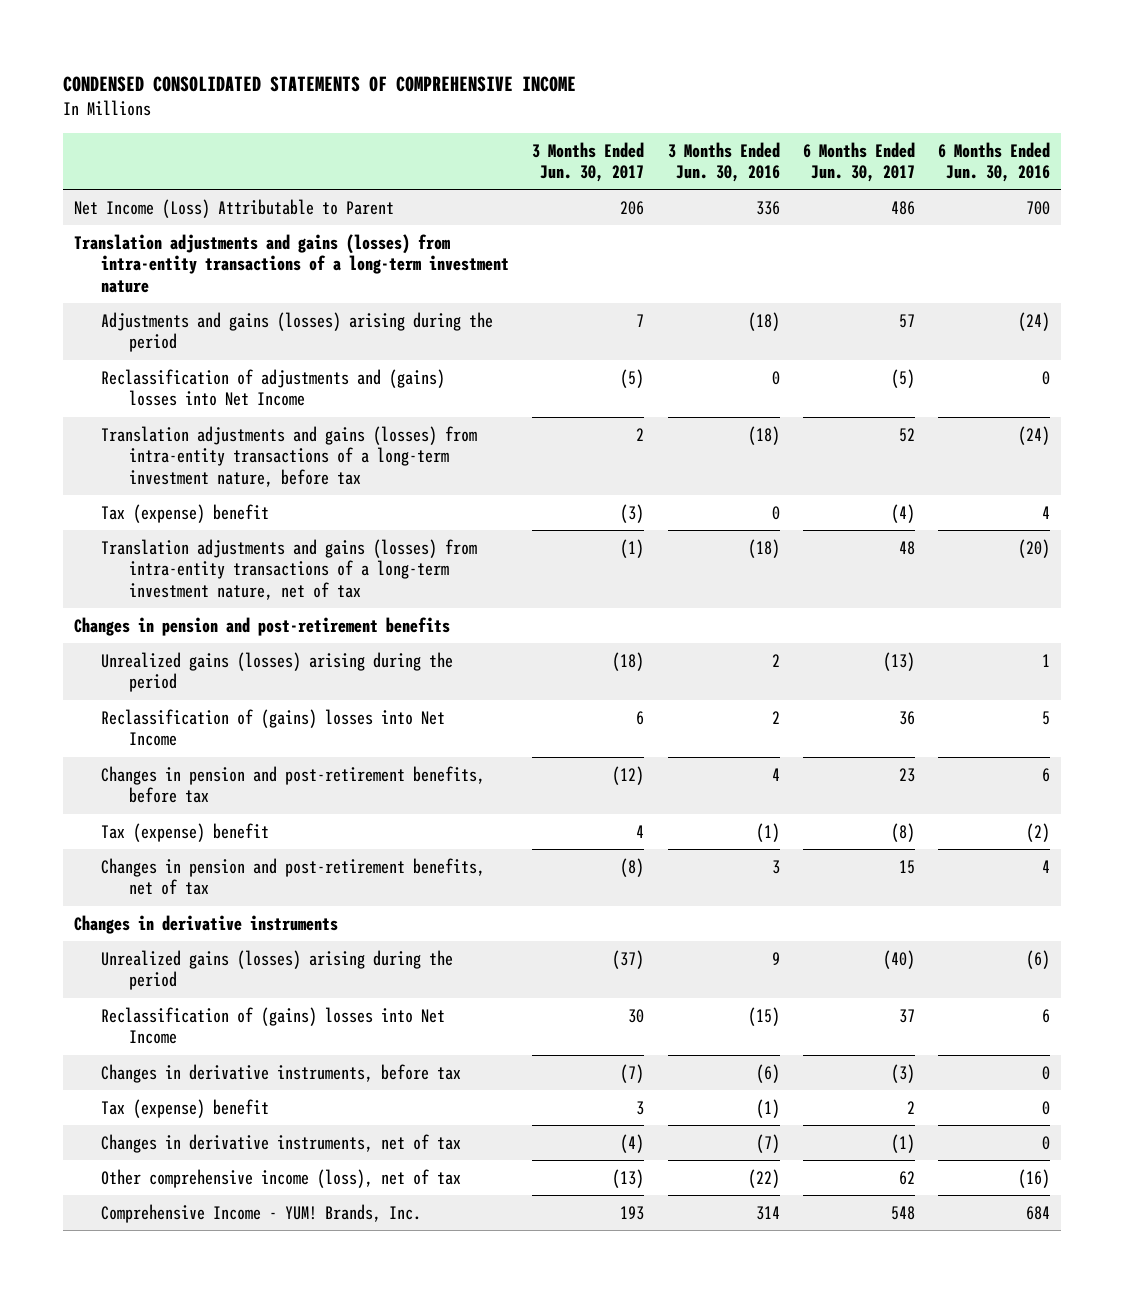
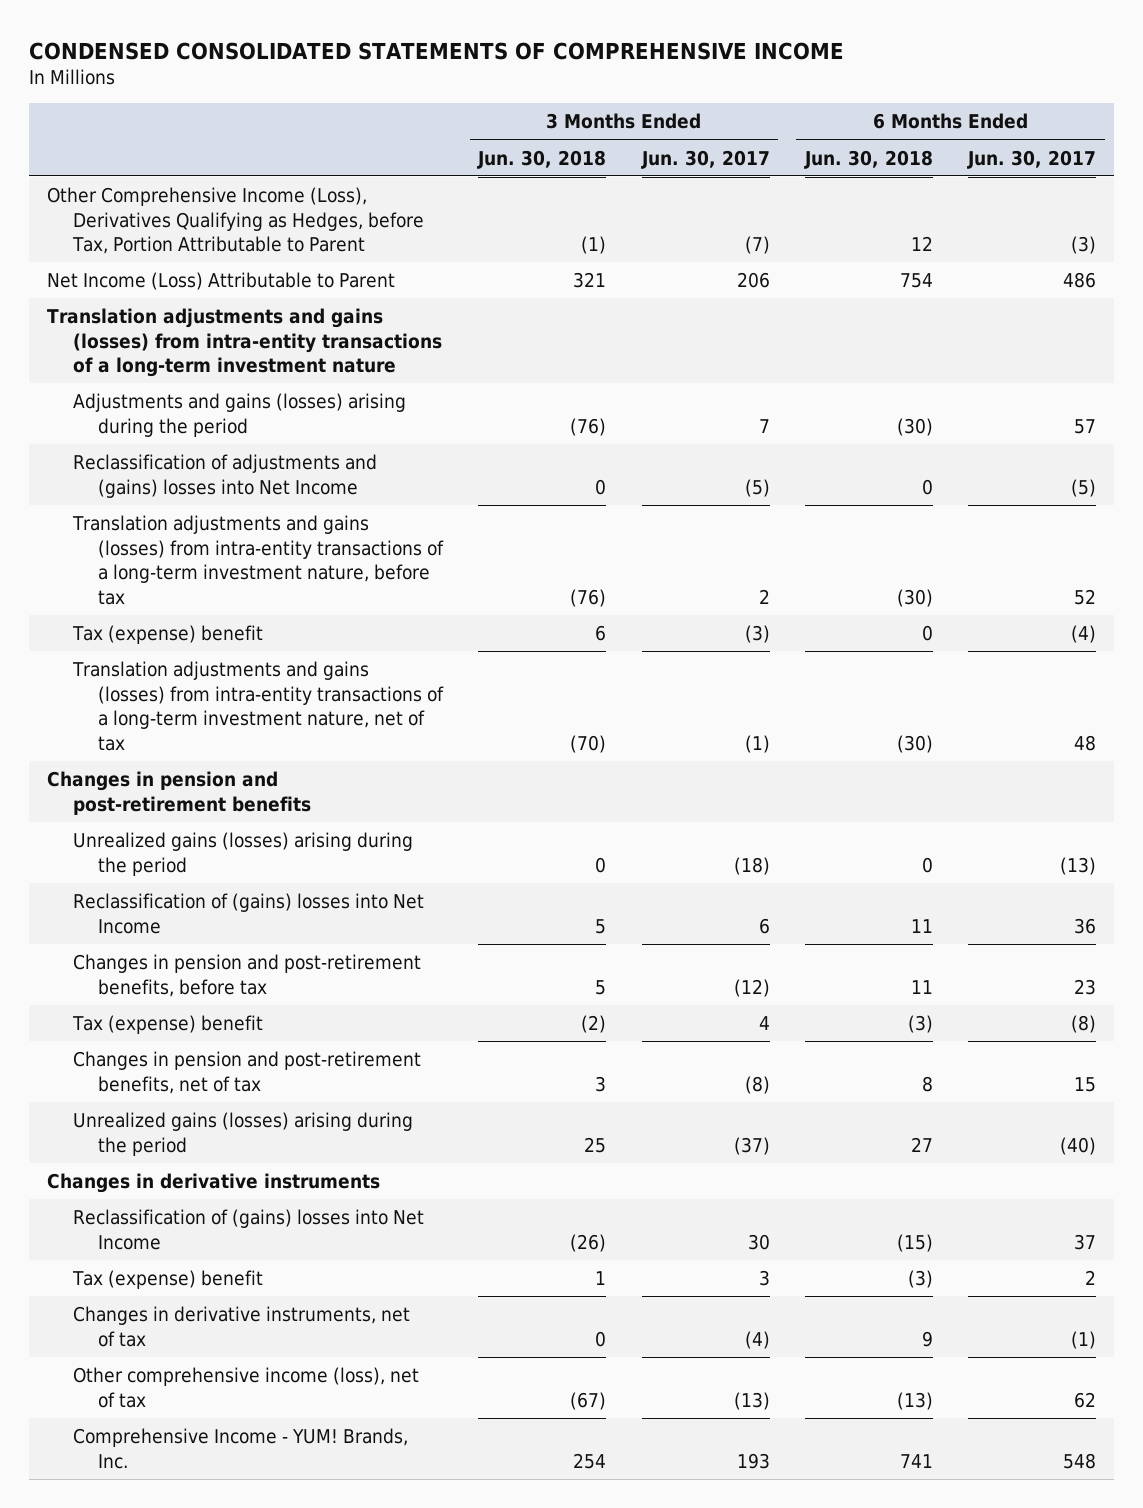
- | 3 Months Ended Jun. 30, 2017 | 3 Months Ended Jun. 30, 2016 | 6 Months Ended Jun. 30, 2017 | 6 Months Ended Jun. 30, 2016
+ | 3 Months Ended Jun. 30, 2018 | 3 Months Ended Jun. 30, 2017 | 6 Months Ended Jun. 30, 2018 | 6 Months Ended Jun. 30, 2017
+ Other Comprehensive Income (Loss), Derivatives Qualifying as Hedges, before Tax, Portion Attributable to Parent | (1) | (7) | 12 | (3)
moved down: Changes in derivative instruments
- Changes in derivative instruments, before tax | (7) | (6) | (3) | 0

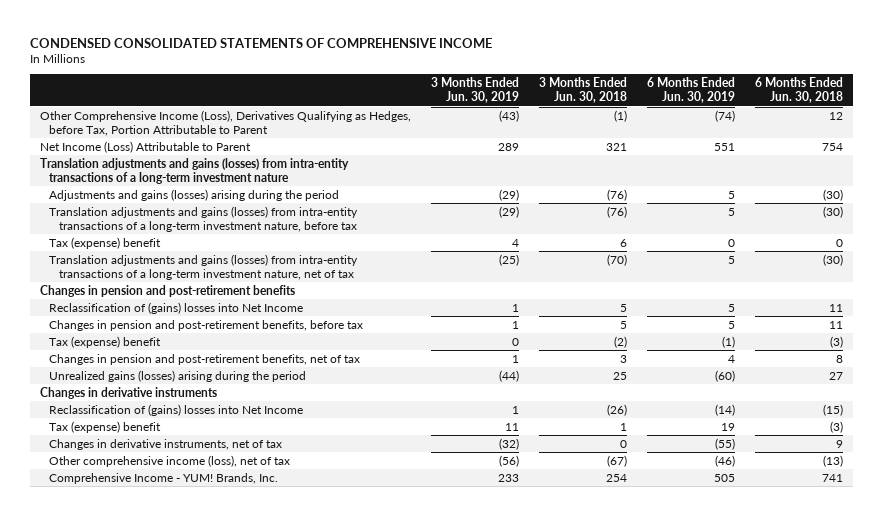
- | 3 Months Ended Jun. 30, 2018 | 3 Months Ended Jun. 30, 2017 | 6 Months Ended Jun. 30, 2018 | 6 Months Ended Jun. 30, 2017
+ | 3 Months Ended Jun. 30, 2019 | 3 Months Ended Jun. 30, 2018 | 6 Months Ended Jun. 30, 2019 | 6 Months Ended Jun. 30, 2018
- Reclassification of adjustments and (gains) losses into Net Income | 0 | (5) | 0 | (5)
- Unrealized gains (losses) arising during the period | 0 | (18) | 0 | (13)

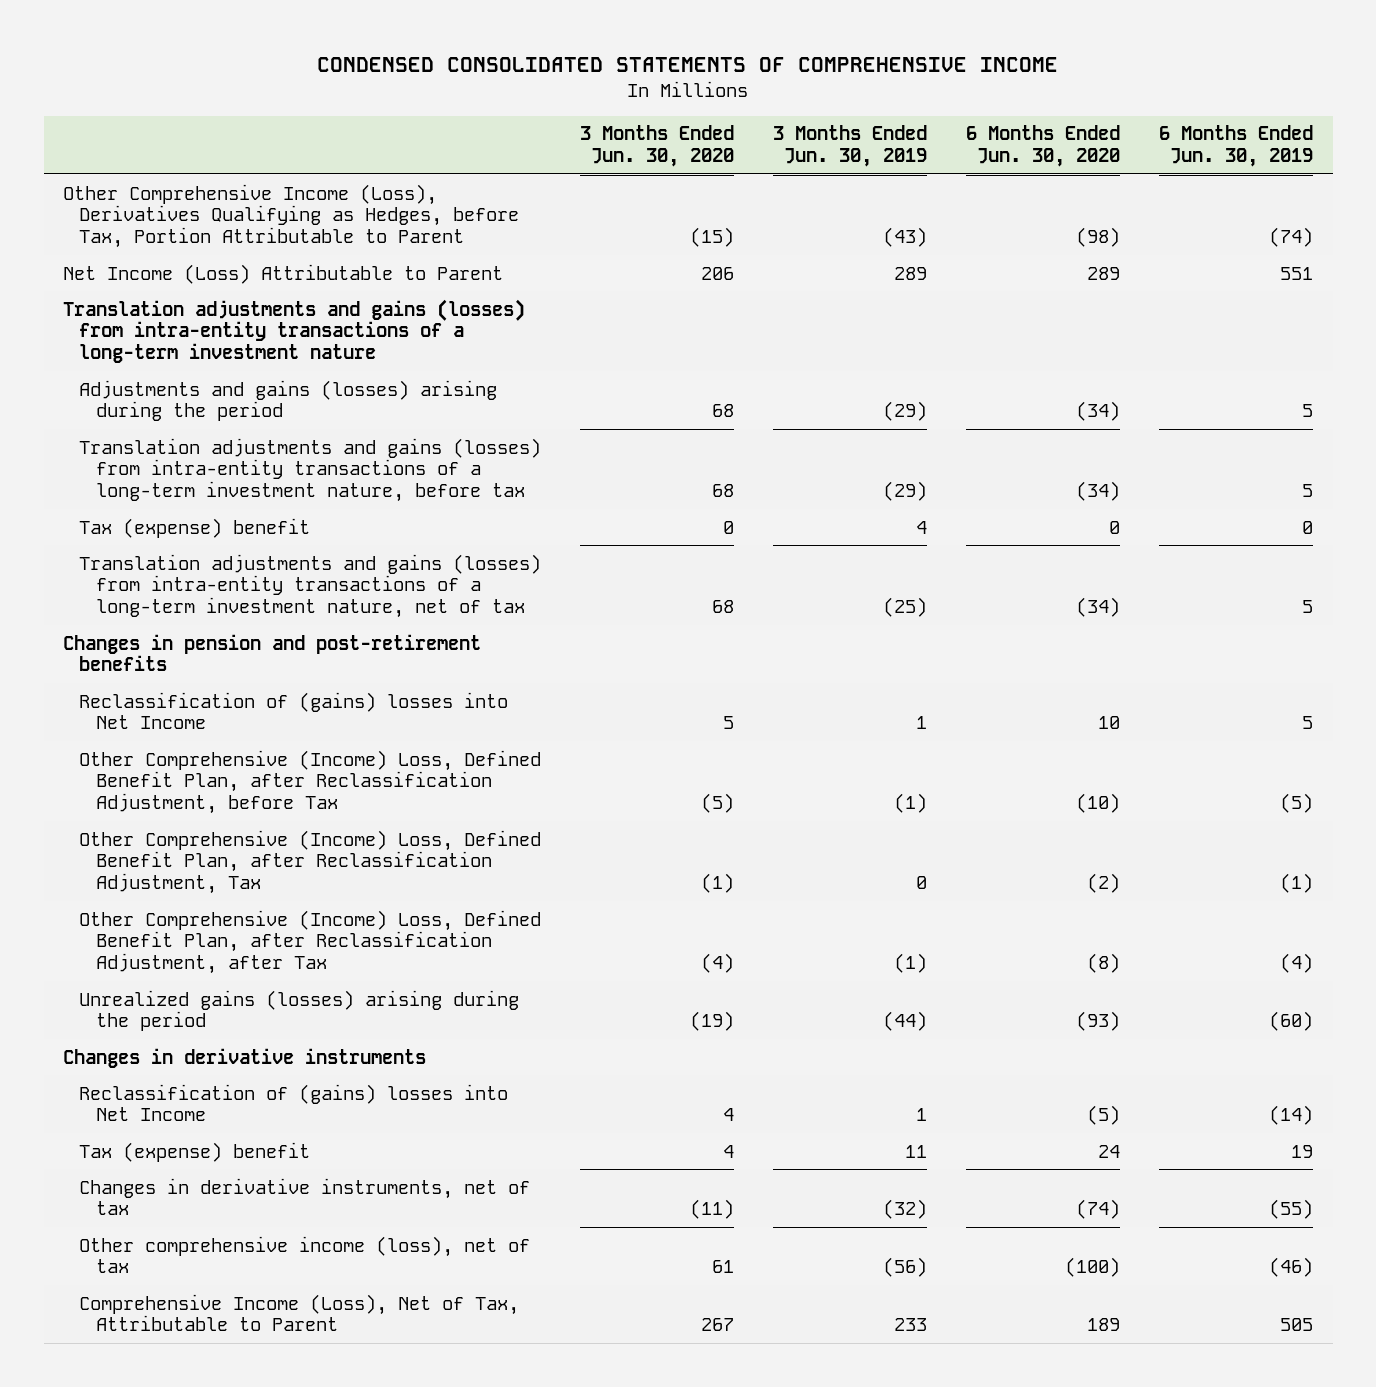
- | 3 Months Ended Jun. 30, 2019 | 3 Months Ended Jun. 30, 2018 | 6 Months Ended Jun. 30, 2019 | 6 Months Ended Jun. 30, 2018
+ | 3 Months Ended Jun. 30, 2020 | 3 Months Ended Jun. 30, 2019 | 6 Months Ended Jun. 30, 2020 | 6 Months Ended Jun. 30, 2019
- Changes in pension and post-retirement benefits, before tax | 1 | 5 | 5 | 11
- Tax (expense) benefit | 0 | (2) | (1) | (3)
- Changes in pension and post-retirement benefits, net of tax | 1 | 3 | 4 | 8
+ Other Comprehensive (Income) Loss, Defined Benefit Plan, after Reclassification Adjustment, before Tax | (5) | (1) | (10) | (5)
+ Other Comprehensive (Income) Loss, Defined Benefit Plan, after Reclassification Adjustment, Tax | (1) | 0 | (2) | (1)
+ Other Comprehensive (Income) Loss, Defined Benefit Plan, after Reclassification Adjustment, after Tax | (4) | (1) | (8) | (4)
- Comprehensive Income - YUM! Brands, Inc. | 233 | 254 | 505 | 741
+ Comprehensive Income (Loss), Net of Tax, Attributable to Parent | 267 | 233 | 189 | 505

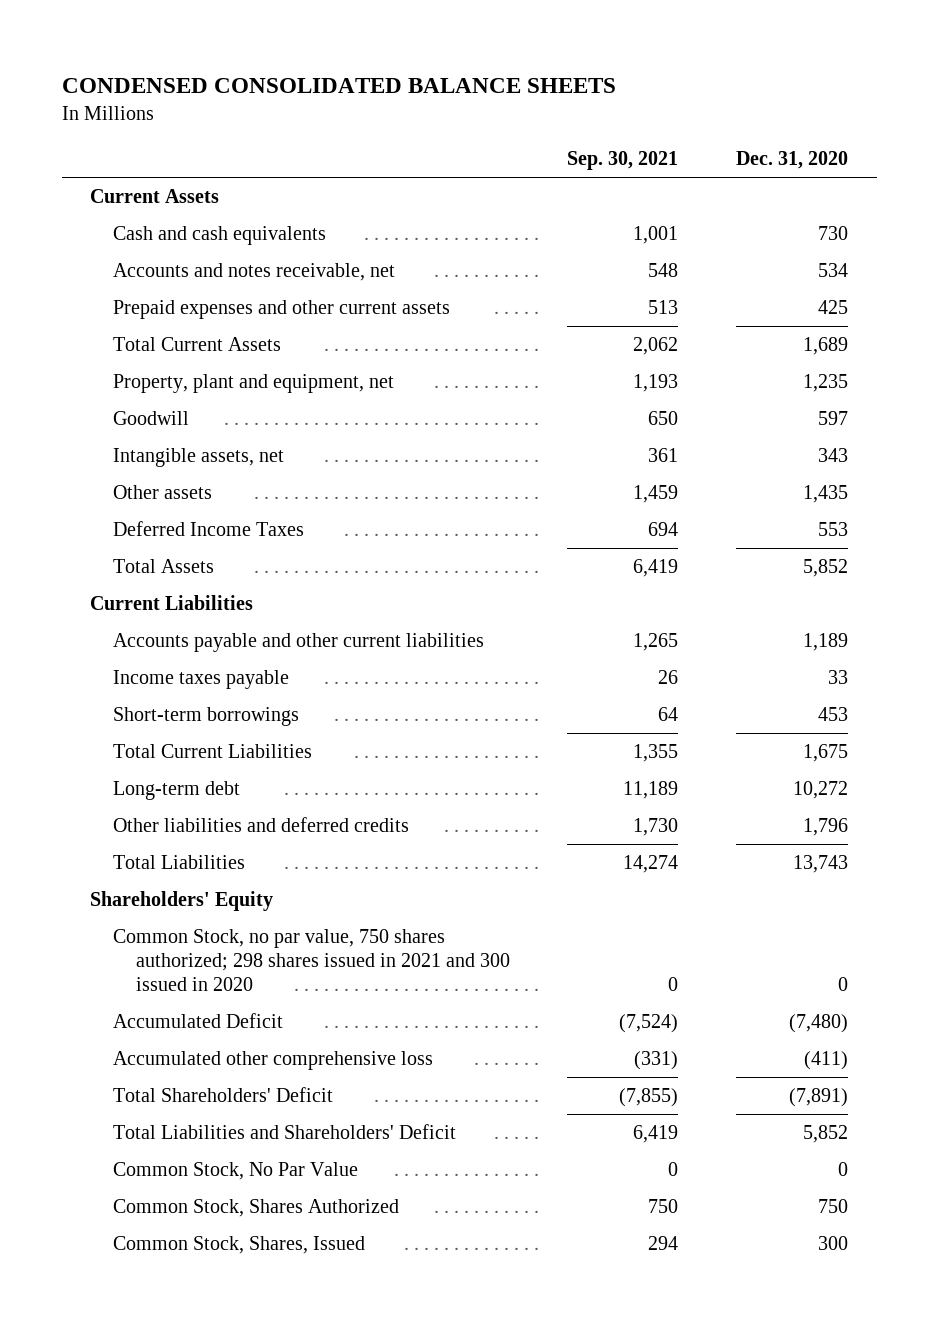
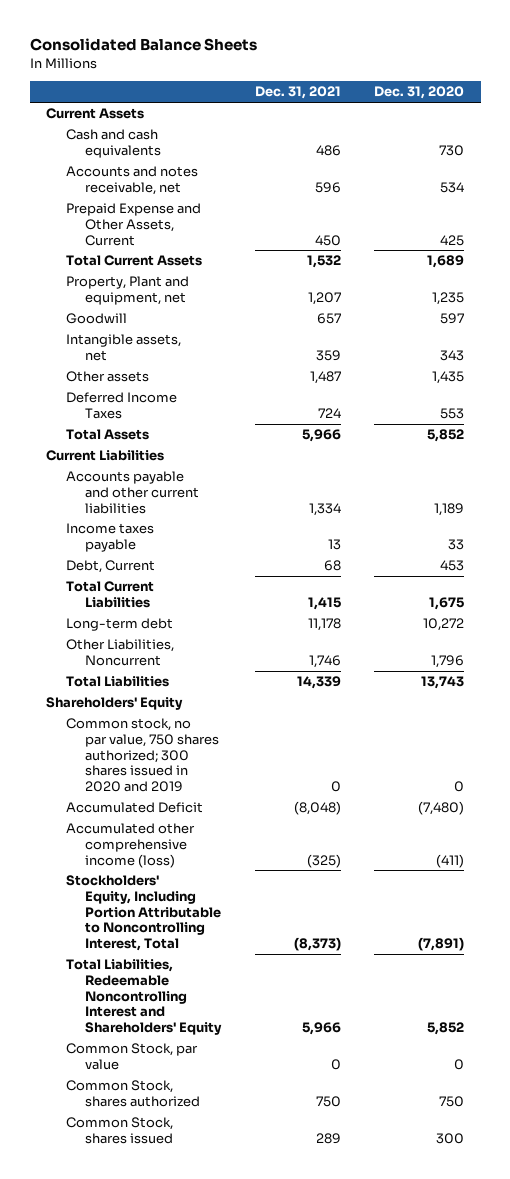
- CONDENSED CONSOLIDATED BALANCE SHEETS
+ Consolidated Balance Sheets
- | Sep. 30, 2021 | Dec. 31, 2020
+ | Dec. 31, 2021 | Dec. 31, 2020
- Prepaid expenses and other current assets | 513 | 425
+ Prepaid Expense and Other Assets, Current | 450 | 425
- Property, plant and equipment, net | 1,193 | 1,235
+ Property, Plant and equipment, net | 1,207 | 1,235
- Short-term borrowings | 64 | 453
+ Debt, Current | 68 | 453
- Other liabilities and deferred credits | 1,730 | 1,796
+ Other Liabilities, Noncurrent | 1,746 | 1,796
- Common Stock, no par value, 750 shares authorized; 298 shares issued in 2021 and 300 issued in 2020 | 0 | 0
+ Common stock, no par value, 750 shares authorized; 300 shares issued in 2020 and 2019 | 0 | 0
- Accumulated other comprehensive loss | (331) | (411)
- Total Shareholders' Deficit | (7,855) | (7,891)
- Total Liabilities and Shareholders' Deficit | 6,419 | 5,852
- Common Stock, No Par Value | 0 | 0
- Common Stock, Shares Authorized | 750 | 750
- Common Stock, Shares, Issued | 294 | 300
+ Accumulated other comprehensive income (loss) | (325) | (411)
+ Stockholders' Equity, Including Portion Attributable to Noncontrolling Interest, Total | (8,373) | (7,891)
+ Total Liabilities, Redeemable Noncontrolling Interest and Shareholders' Equity | 5,966 | 5,852
+ Common Stock, par value | 0 | 0
+ Common Stock, shares authorized | 750 | 750
+ Common Stock, shares issued | 289 | 300

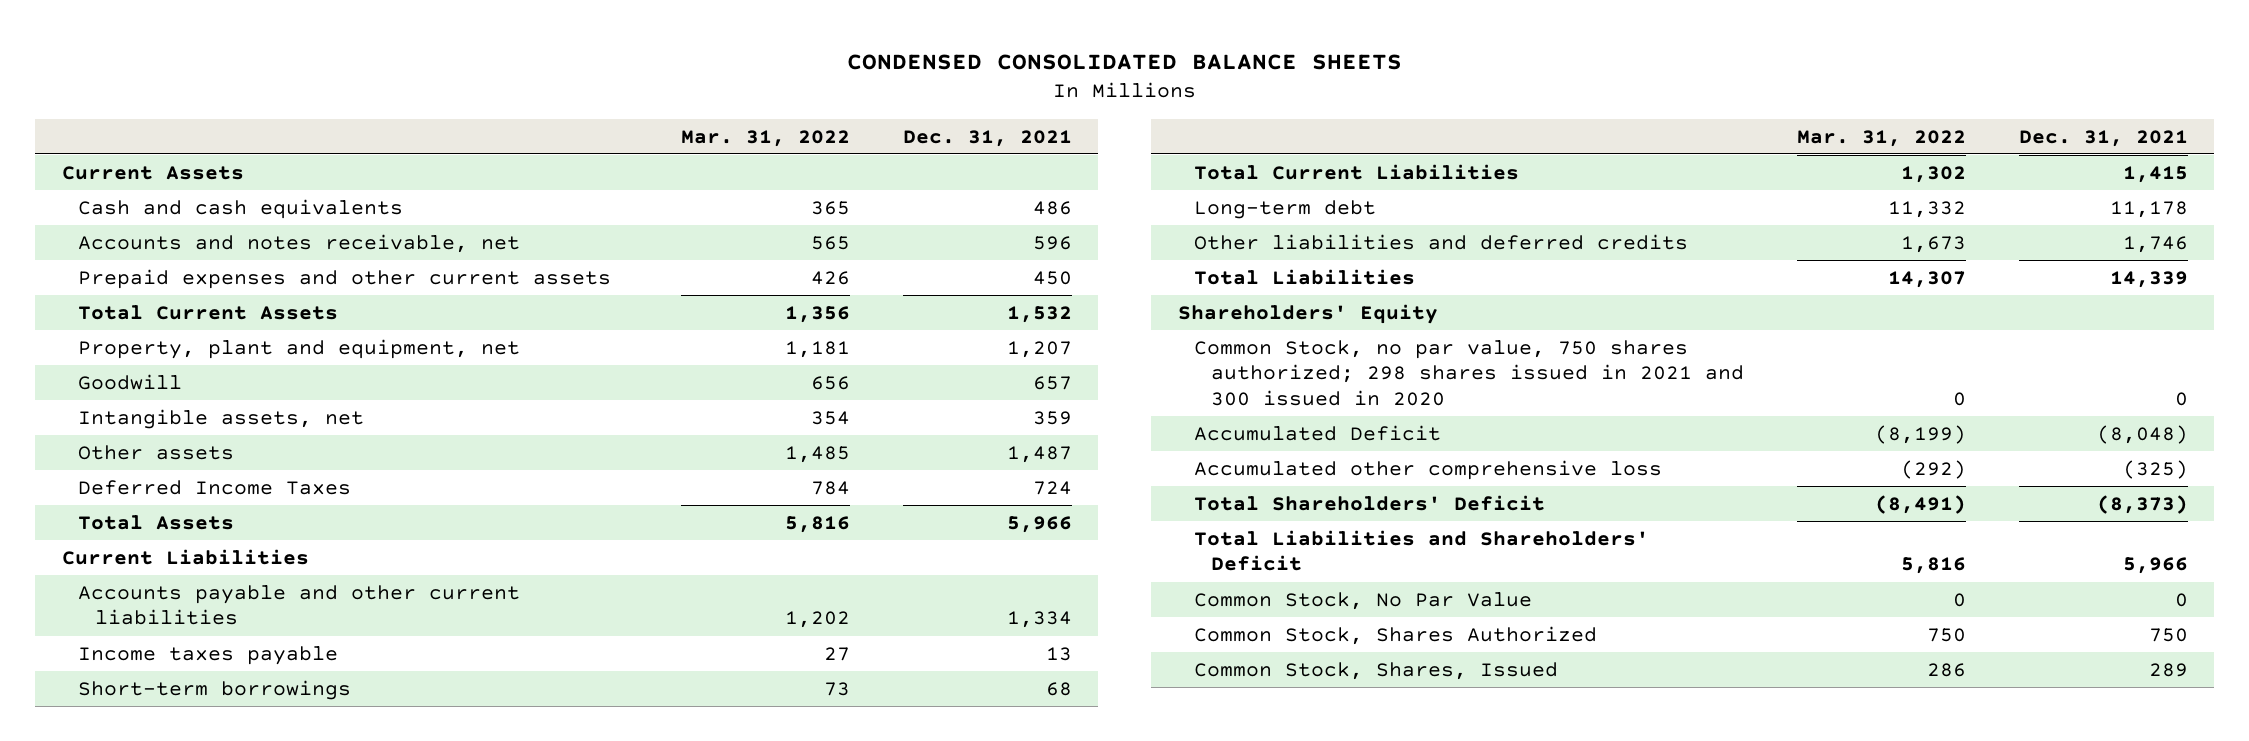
- Consolidated Balance Sheets
+ CONDENSED CONSOLIDATED BALANCE SHEETS
- | Dec. 31, 2021 | Dec. 31, 2020
+ | Mar. 31, 2022 | Dec. 31, 2021
- Prepaid Expense and Other Assets, Current | 450 | 425
+ Prepaid expenses and other current assets | 426 | 450
- Property, Plant and equipment, net | 1,207 | 1,235
+ Property, plant and equipment, net | 1,181 | 1,207
- Debt, Current | 68 | 453
+ Short-term borrowings | 73 | 68
- Other Liabilities, Noncurrent | 1,746 | 1,796
+ Other liabilities and deferred credits | 1,673 | 1,746
- Common stock, no par value, 750 shares authorized; 300 shares issued in 2020 and 2019 | 0 | 0
+ Common Stock, no par value, 750 shares authorized; 298 shares issued in 2021 and 300 issued in 2020 | 0 | 0
- Accumulated other comprehensive income (loss) | (325) | (411)
- Stockholders' Equity, Including Portion Attributable to Noncontrolling Interest, Total | (8,373) | (7,891)
- Total Liabilities, Redeemable Noncontrolling Interest and Shareholders' Equity | 5,966 | 5,852
- Common Stock, par value | 0 | 0
- Common Stock, shares authorized | 750 | 750
- Common Stock, shares issued | 289 | 300
+ Accumulated other comprehensive loss | (292) | (325)
+ Total Shareholders' Deficit | (8,491) | (8,373)
+ Total Liabilities and Shareholders' Deficit | 5,816 | 5,966
+ Common Stock, No Par Value | 0 | 0
+ Common Stock, Shares Authorized | 750 | 750
+ Common Stock, Shares, Issued | 286 | 289

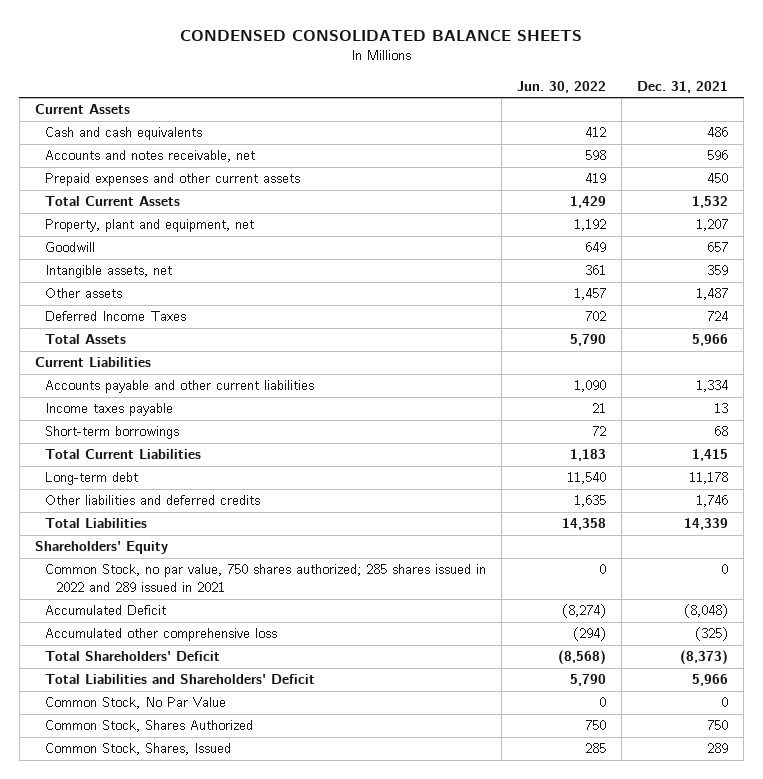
- | Mar. 31, 2022 | Dec. 31, 2021
+ | Jun. 30, 2022 | Dec. 31, 2021
- Common Stock, no par value, 750 shares authorized; 298 shares issued in 2021 and 300 issued in 2020 | 0 | 0
+ Common Stock, no par value, 750 shares authorized; 285 shares issued in 2022 and 289 issued in 2021 | 0 | 0

